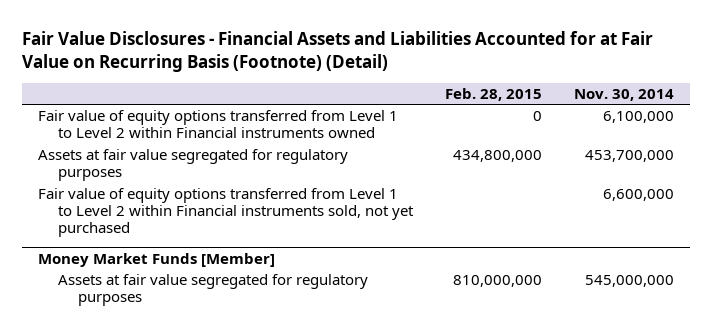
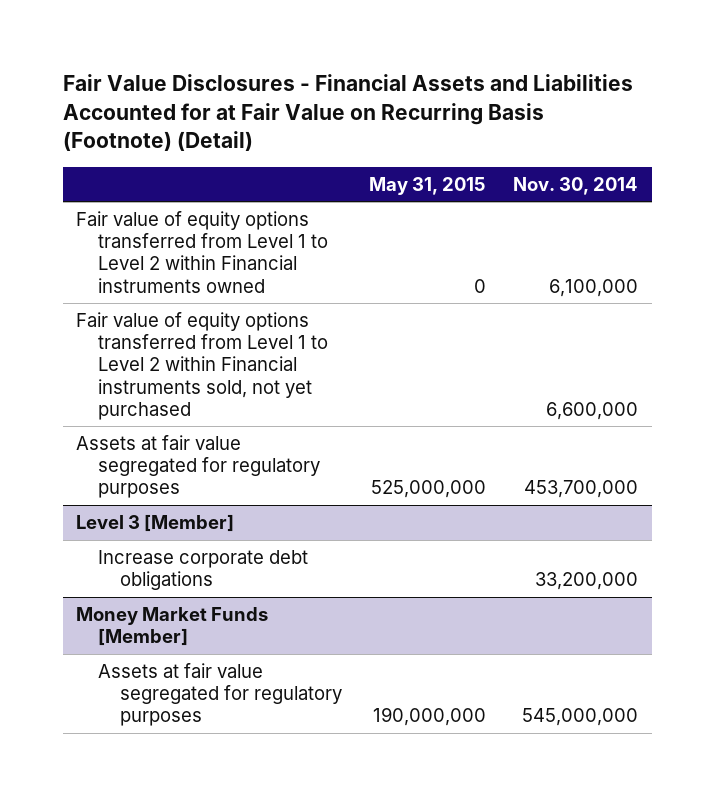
- | Feb. 28, 2015 | Nov. 30, 2014
+ | May 31, 2015 | Nov. 30, 2014
moved down: Assets at fair value segregated for regulatory purposes | 525,000,000 | 453,700,000
+ Level 3 [Member]
+ Increase corporate debt obligations | | 33,200,000

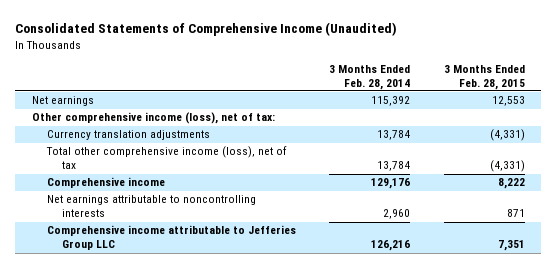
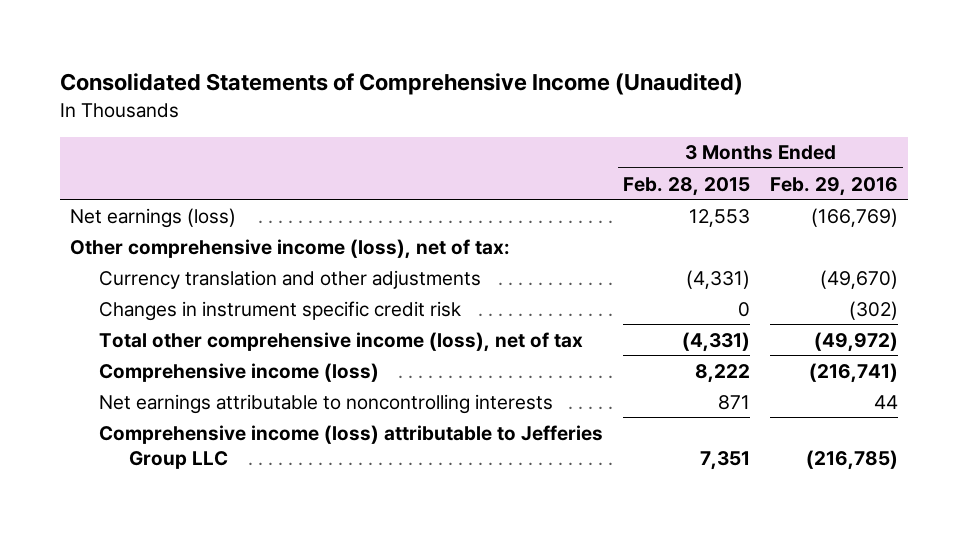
- | 3 Months Ended Feb. 28, 2014 | 3 Months Ended Feb. 28, 2015
+ | 3 Months Ended Feb. 28, 2015 | 3 Months Ended Feb. 29, 2016
- Net earnings | 115,392 | 12,553
+ Net earnings (loss) | 12,553 | (166,769)
- Currency translation adjustments | 13,784 | (4,331)
+ Currency translation and other adjustments | (4,331) | (49,670)
+ Changes in instrument specific credit risk | 0 | (302)
- Comprehensive income | 129,176 | 8,222
+ Comprehensive income (loss) | 8,222 | (216,741)
- Comprehensive income attributable to Jefferies Group LLC | 126,216 | 7,351
+ Comprehensive income (loss) attributable to Jefferies Group LLC | 7,351 | (216,785)

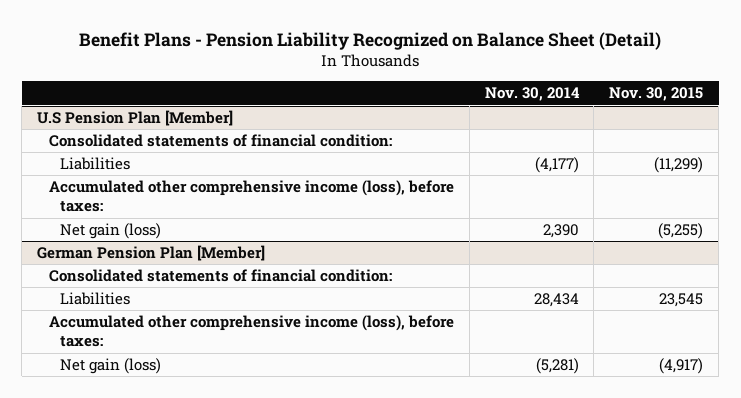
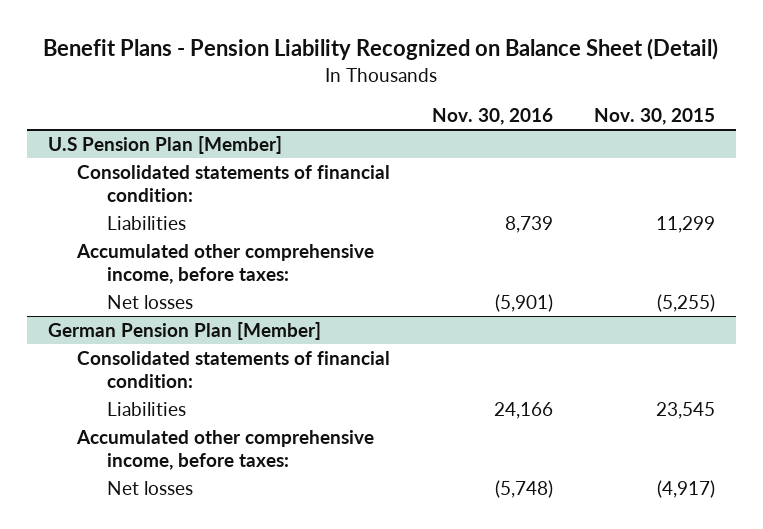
- | Nov. 30, 2014 | Nov. 30, 2015
+ | Nov. 30, 2016 | Nov. 30, 2015
@ U.S Pension Plan [Member]
- Liabilities | (4,177) | (11,299)
- Accumulated other comprehensive income (loss), before taxes:
- Net gain (loss) | 2,390 | (5,255)
+ Liabilities | 8,739 | 11,299
+ Accumulated other comprehensive income, before taxes:
+ Net losses | (5,901) | (5,255)
@ German Pension Plan [Member]
- Accumulated other comprehensive income (loss), before taxes:
- Net gain (loss) | (5,281) | (4,917)
+ Accumulated other comprehensive income, before taxes:
+ Net losses | (5,748) | (4,917)

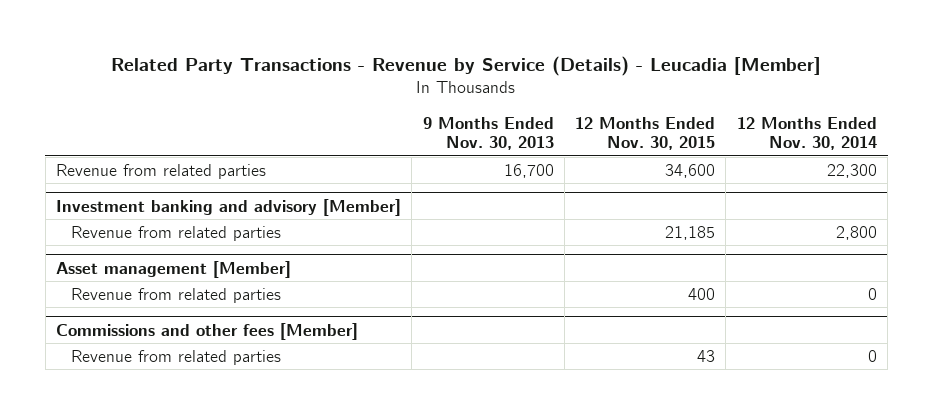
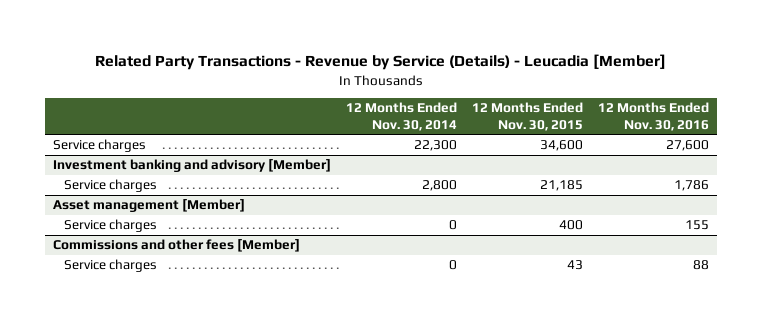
- | 9 Months Ended Nov. 30, 2013 | 12 Months Ended Nov. 30, 2015 | 12 Months Ended Nov. 30, 2014
+ | 12 Months Ended Nov. 30, 2014 | 12 Months Ended Nov. 30, 2015 | 12 Months Ended Nov. 30, 2016
- Revenue from related parties | 16,700 | 34,600 | 22,300
+ Service charges | 22,300 | 34,600 | 27,600
@ Investment banking and advisory [Member]
- Revenue from related parties | | 21,185 | 2,800
+ Service charges | 2,800 | 21,185 | 1,786
@ Asset management [Member]
- Revenue from related parties | | 400 | 0
+ Service charges | 0 | 400 | 155
@ Commissions and other fees [Member]
- Revenue from related parties | | 43 | 0
+ Service charges | 0 | 43 | 88

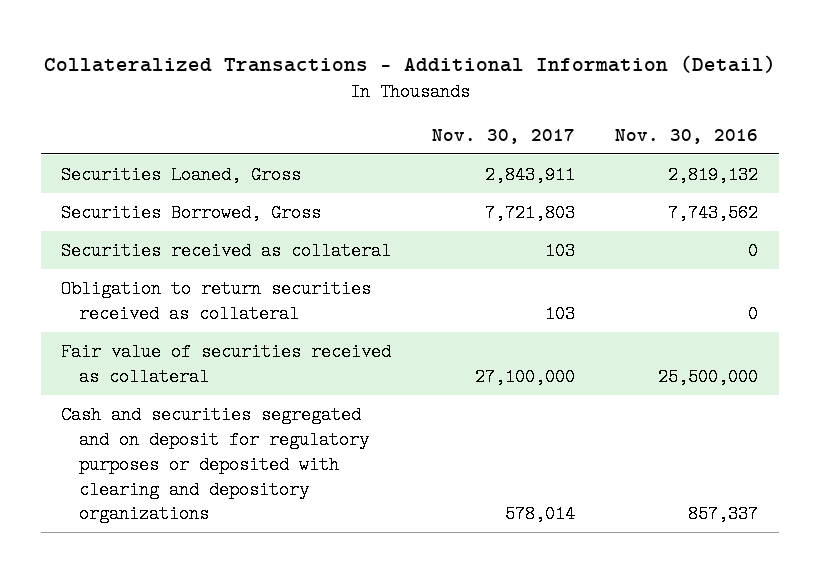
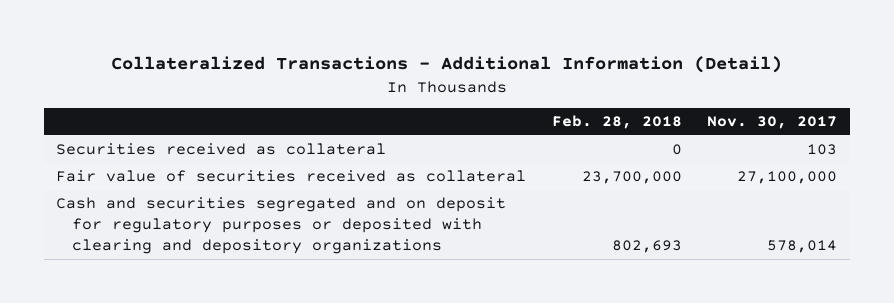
- | Nov. 30, 2017 | Nov. 30, 2016
+ | Feb. 28, 2018 | Nov. 30, 2017
- Securities Loaned, Gross | 2,843,911 | 2,819,132
- Securities Borrowed, Gross | 7,721,803 | 7,743,562
- Obligation to return securities received as collateral | 103 | 0

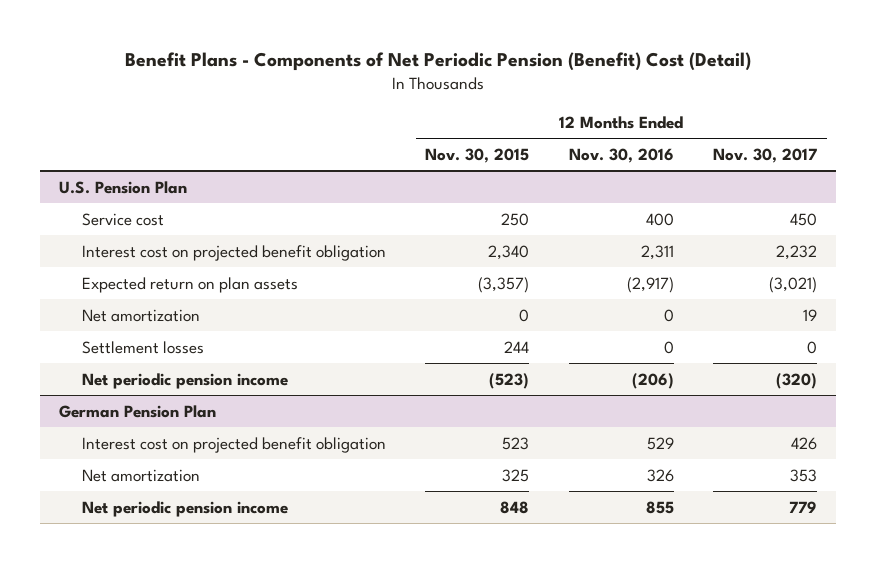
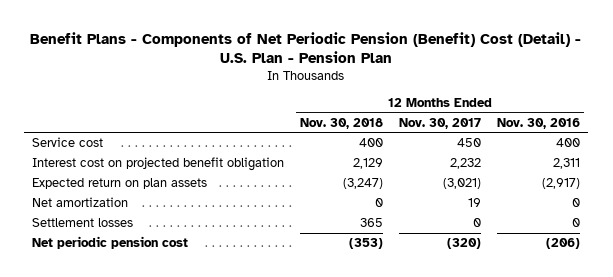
- Benefit Plans - Components of Net Periodic Pension (Benefit) Cost (Detail)
+ Benefit Plans - Components of Net Periodic Pension (Benefit) Cost (Detail) - U.S. Plan - Pension Plan
- | 12 Months Ended Nov. 30, 2015 | 12 Months Ended Nov. 30, 2016 | 12 Months Ended Nov. 30, 2017
+ | 12 Months Ended Nov. 30, 2018 | 12 Months Ended Nov. 30, 2017 | 12 Months Ended Nov. 30, 2016
- U.S. Pension Plan
- Net periodic pension income | (523) | (206) | (320)
- German Pension Plan
- Interest cost on projected benefit obligation | 523 | 529 | 426
- Net amortization | 325 | 326 | 353
- Net periodic pension income | 848 | 855 | 779
+ Net periodic pension cost | (353) | (320) | (206)

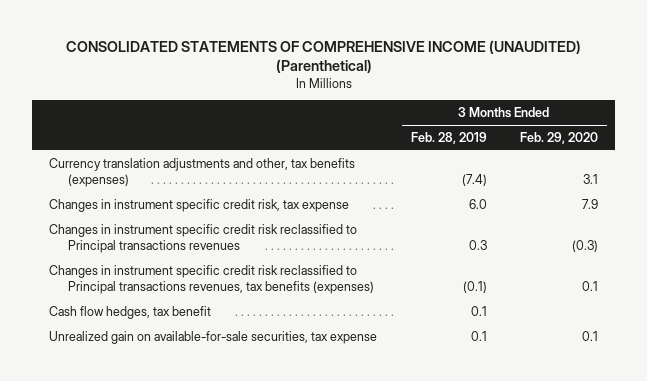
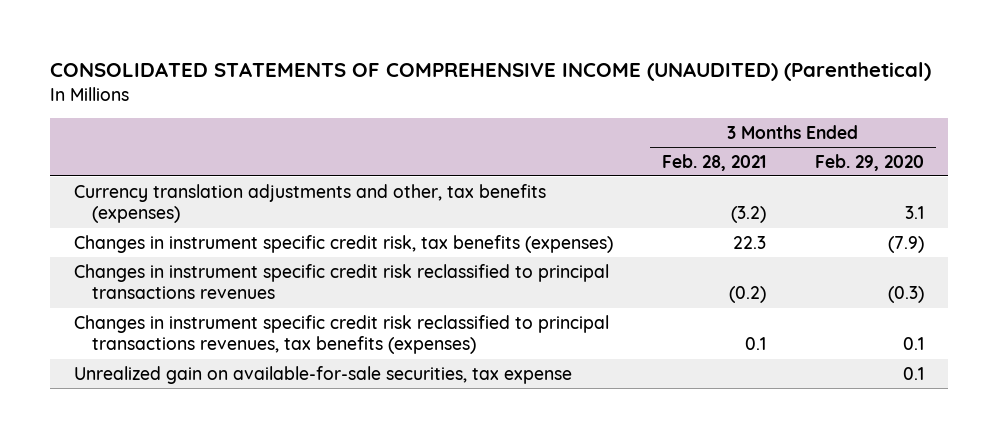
- | 3 Months Ended Feb. 28, 2019 | 3 Months Ended Feb. 29, 2020
+ | 3 Months Ended Feb. 28, 2021 | 3 Months Ended Feb. 29, 2020
- Changes in instrument specific credit risk, tax expense | 6.0 | 7.9
- Changes in instrument specific credit risk reclassified to Principal transactions revenues | 0.3 | (0.3)
- Changes in instrument specific credit risk reclassified to Principal transactions revenues, tax benefits (expenses) | (0.1) | 0.1
- Cash flow hedges, tax benefit | 0.1 |
+ Changes in instrument specific credit risk, tax benefits (expenses) | 22.3 | (7.9)
+ Changes in instrument specific credit risk reclassified to principal transactions revenues | (0.2) | (0.3)
+ Changes in instrument specific credit risk reclassified to principal transactions revenues, tax benefits (expenses) | 0.1 | 0.1

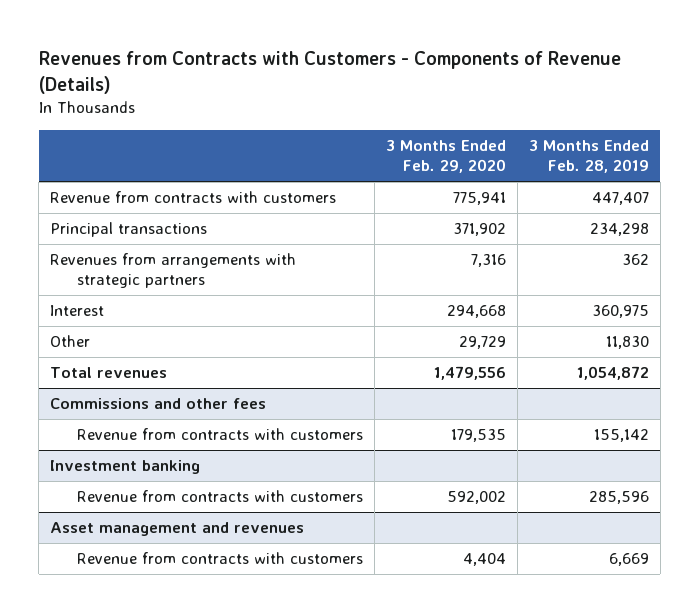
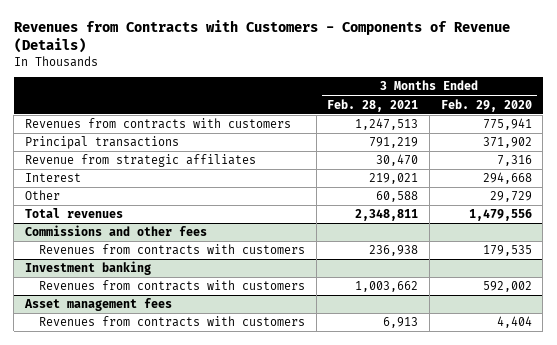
- | 3 Months Ended Feb. 29, 2020 | 3 Months Ended Feb. 28, 2019
+ | 3 Months Ended Feb. 28, 2021 | 3 Months Ended Feb. 29, 2020
- Revenue from contracts with customers | 775,941 | 447,407
+ Revenues from contracts with customers | 1,247,513 | 775,941
- Revenues from arrangements with strategic partners | 7,316 | 362
+ Revenue from strategic affiliates | 30,470 | 7,316
@ Commissions and other fees
- Revenue from contracts with customers | 179,535 | 155,142
+ Revenues from contracts with customers | 236,938 | 179,535
@ Investment banking
- Revenue from contracts with customers | 592,002 | 285,596
- Asset management and revenues
- Revenue from contracts with customers | 4,404 | 6,669
@ Investment banking
+ Revenues from contracts with customers | 1,003,662 | 592,002
+ Asset management fees
+ Revenues from contracts with customers | 6,913 | 4,404

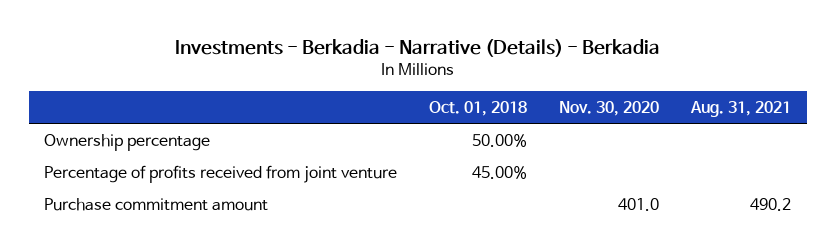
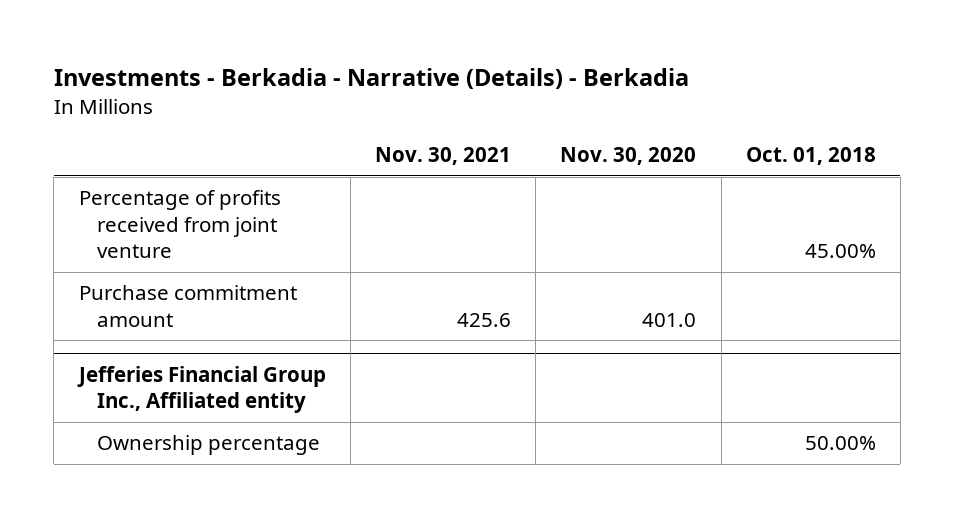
- | Oct. 01, 2018 | Nov. 30, 2020 | Aug. 31, 2021
+ | Nov. 30, 2021 | Nov. 30, 2020 | Oct. 01, 2018
- Ownership percentage | 50.00% | |
+ Jefferies Financial Group Inc., Affiliated entity
+ Ownership percentage | | | 50.00%

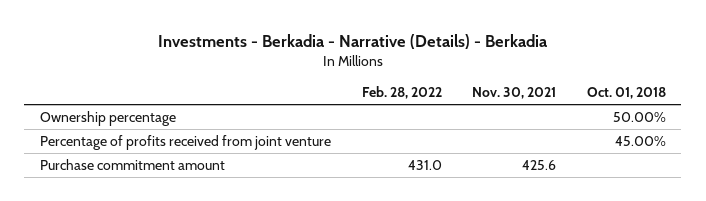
- | Nov. 30, 2021 | Nov. 30, 2020 | Oct. 01, 2018
+ | Feb. 28, 2022 | Nov. 30, 2021 | Oct. 01, 2018
+ Ownership percentage | | | 50.00%
- Jefferies Financial Group Inc., Affiliated entity
- Ownership percentage | | | 50.00%

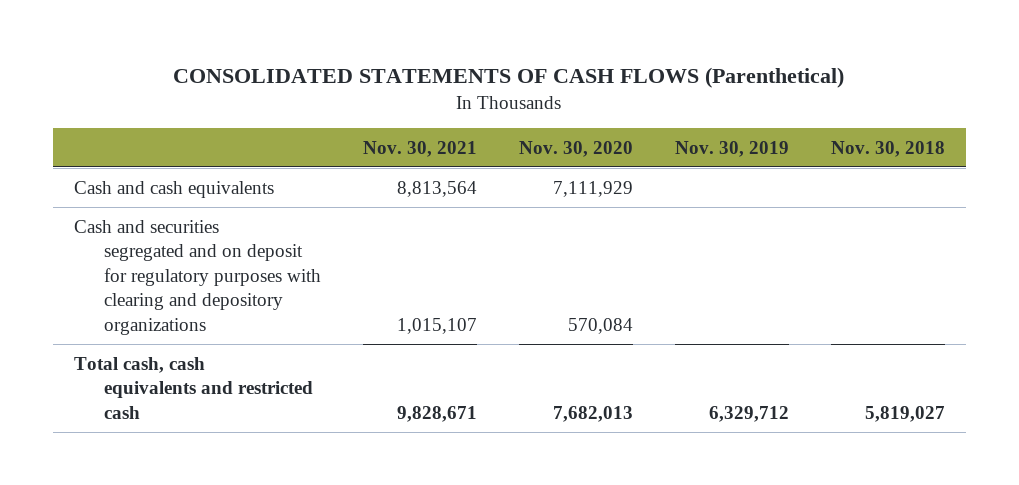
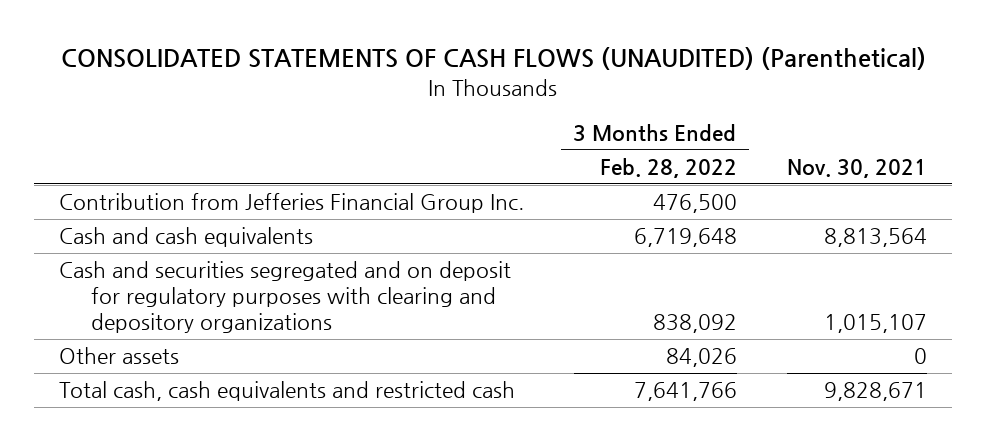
- CONSOLIDATED STATEMENTS OF CASH FLOWS (Parenthetical)
+ CONSOLIDATED STATEMENTS OF CASH FLOWS (UNAUDITED) (Parenthetical)
- | Nov. 30, 2021 | Nov. 30, 2020 | Nov. 30, 2019 | Nov. 30, 2018
+ | 3 Months Ended Feb. 28, 2022 | Nov. 30, 2021
+ Contribution from Jefferies Financial Group Inc. | 476,500 |
+ Other assets | 84,026 | 0

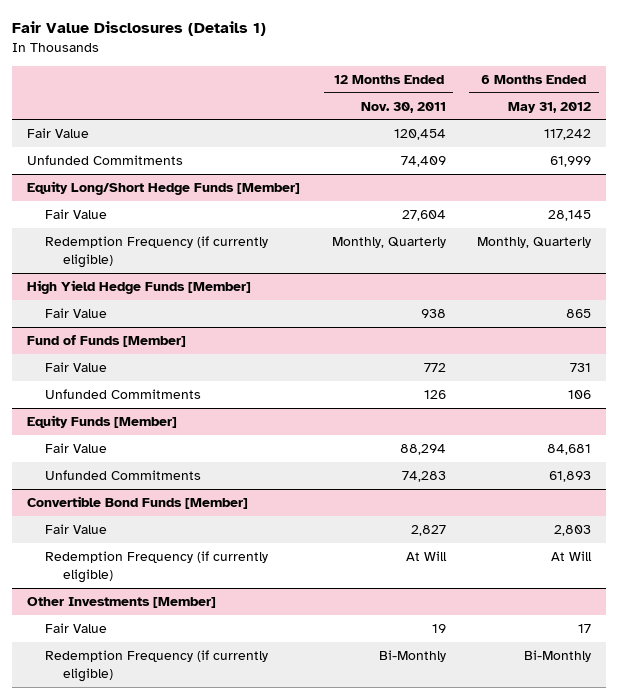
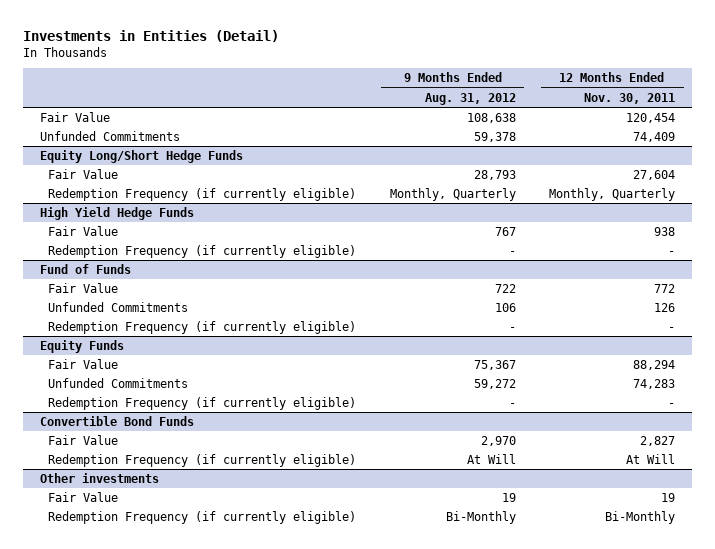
- Fair Value Disclosures (Details 1)
+ Investments in Entities (Detail)
- | 12 Months Ended Nov. 30, 2011 | 6 Months Ended May 31, 2012
+ | 9 Months Ended Aug. 31, 2012 | 12 Months Ended Nov. 30, 2011
- Equity Long/Short Hedge Funds [Member]
+ Equity Long/Short Hedge Funds
- High Yield Hedge Funds [Member]
+ High Yield Hedge Funds
- Fund of Funds [Member]
+ Redemption Frequency (if currently eligible) | - | -
+ Fund of Funds
- Equity Funds [Member]
+ Redemption Frequency (if currently eligible) | - | -
+ Equity Funds
- Convertible Bond Funds [Member]
+ Redemption Frequency (if currently eligible) | - | -
+ Convertible Bond Funds
- Other Investments [Member]
+ Other investments

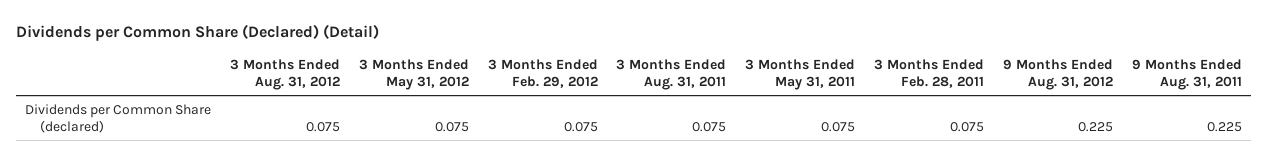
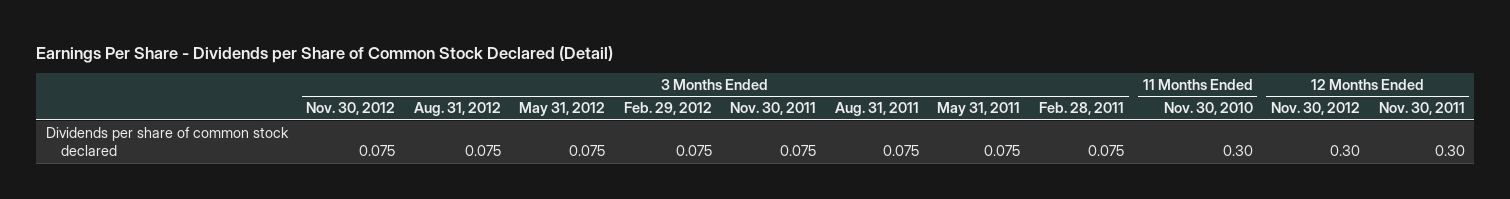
- Dividends per Common Share (Declared) (Detail)
+ Earnings Per Share - Dividends per Share of Common Stock Declared (Detail)
- | 3 Months Ended Aug. 31, 2012 | 3 Months Ended May 31, 2012 | 3 Months Ended Feb. 29, 2012 | 3 Months Ended Aug. 31, 2011 | 3 Months Ended May 31, 2011 | 3 Months Ended Feb. 28, 2011 | 9 Months Ended Aug. 31, 2012 | 9 Months Ended Aug. 31, 2011
+ | 3 Months Ended Nov. 30, 2012 | 3 Months Ended Aug. 31, 2012 | 3 Months Ended May 31, 2012 | 3 Months Ended Feb. 29, 2012 | 3 Months Ended Nov. 30, 2011 | 3 Months Ended Aug. 31, 2011 | 3 Months Ended May 31, 2011 | 3 Months Ended Feb. 28, 2011 | 11 Months Ended Nov. 30, 2010 | 12 Months Ended Nov. 30, 2012 | 12 Months Ended Nov. 30, 2011
- Dividends per Common Share (declared) | 0.075 | 0.075 | 0.075 | 0.075 | 0.075 | 0.075 | 0.225 | 0.225
+ Dividends per share of common stock declared | 0.075 | 0.075 | 0.075 | 0.075 | 0.075 | 0.075 | 0.075 | 0.075 | 0.30 | 0.30 | 0.30

